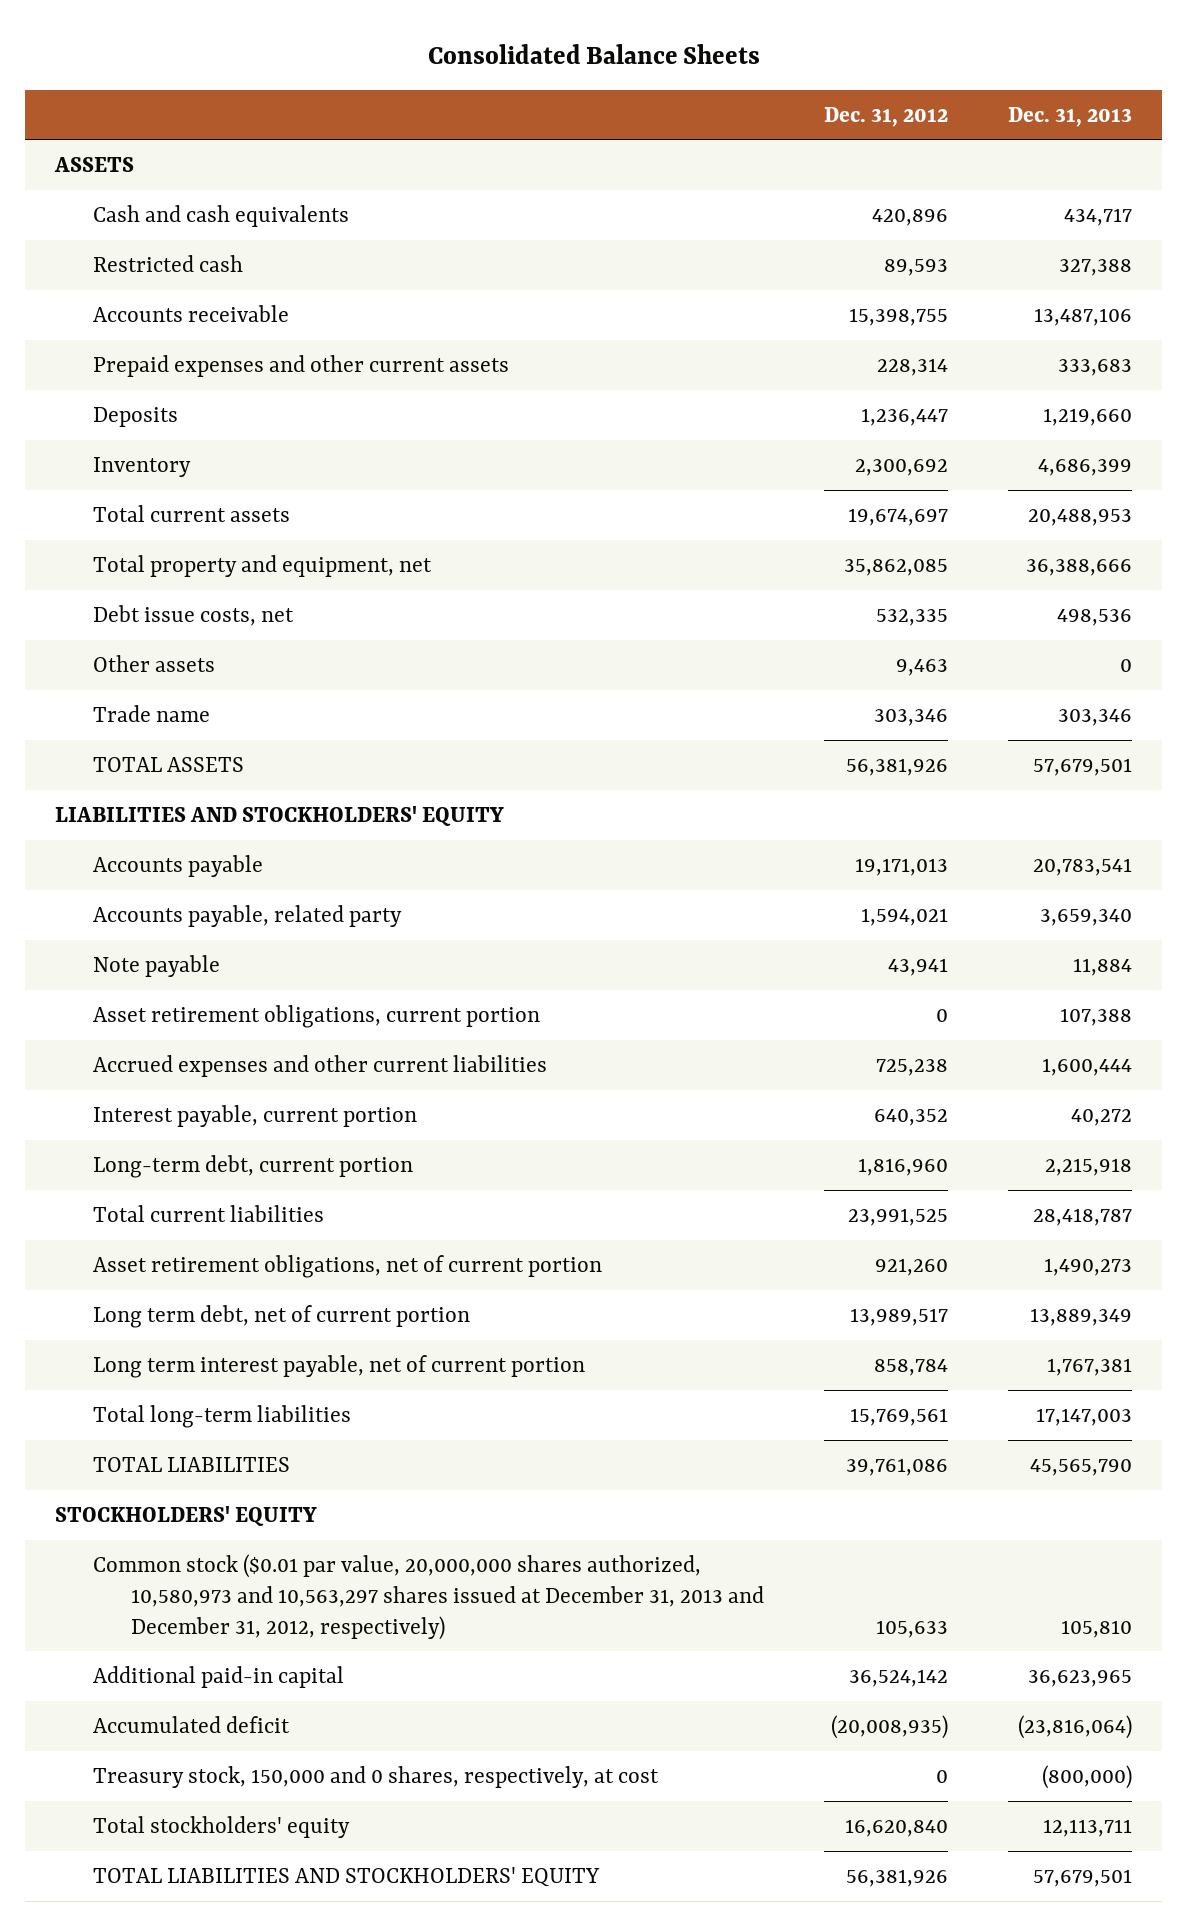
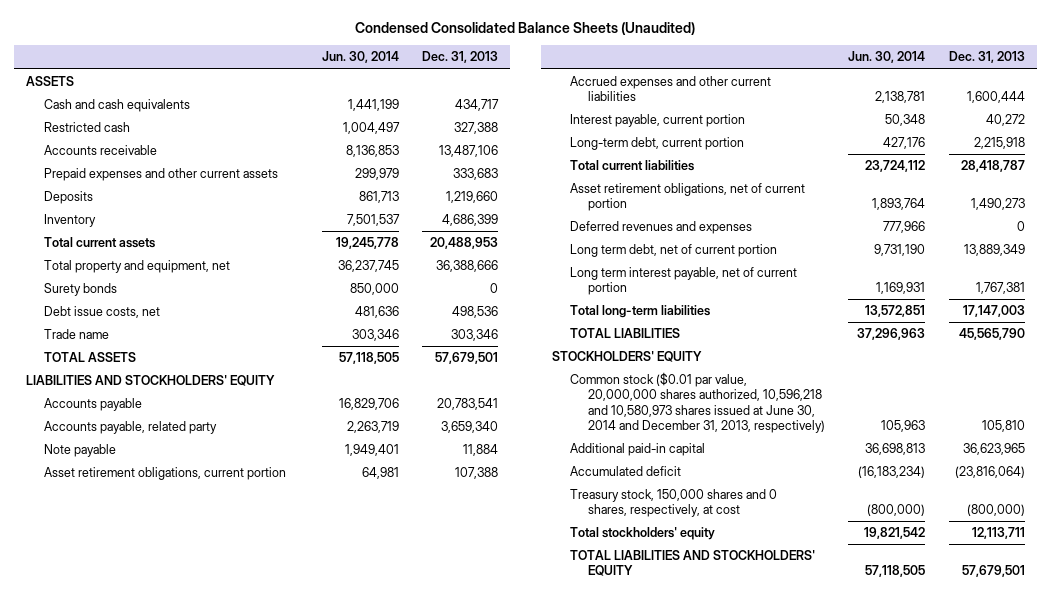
- Consolidated Balance Sheets
+ Condensed Consolidated Balance Sheets (Unaudited)
- | Dec. 31, 2012 | Dec. 31, 2013
+ | Jun. 30, 2014 | Dec. 31, 2013
+ Surety bonds | 850,000 | 0
- Other assets | 9,463 | 0
+ Deferred revenues and expenses | 777,966 | 0
- Common stock ($0.01 par value, 20,000,000 shares authorized, 10,580,973 and 10,563,297 shares issued at December 31, 2013 and December 31, 2012, respectively) | 105,633 | 105,810
+ Common stock ($0.01 par value, 20,000,000 shares authorized, 10,596,218 and 10,580,973 shares issued at June 30, 2014 and December 31, 2013, respectively) | 105,963 | 105,810
- Treasury stock, 150,000 and 0 shares, respectively, at cost | 0 | (800,000)
+ Treasury stock, 150,000 shares and 0 shares, respectively, at cost | (800,000) | (800,000)

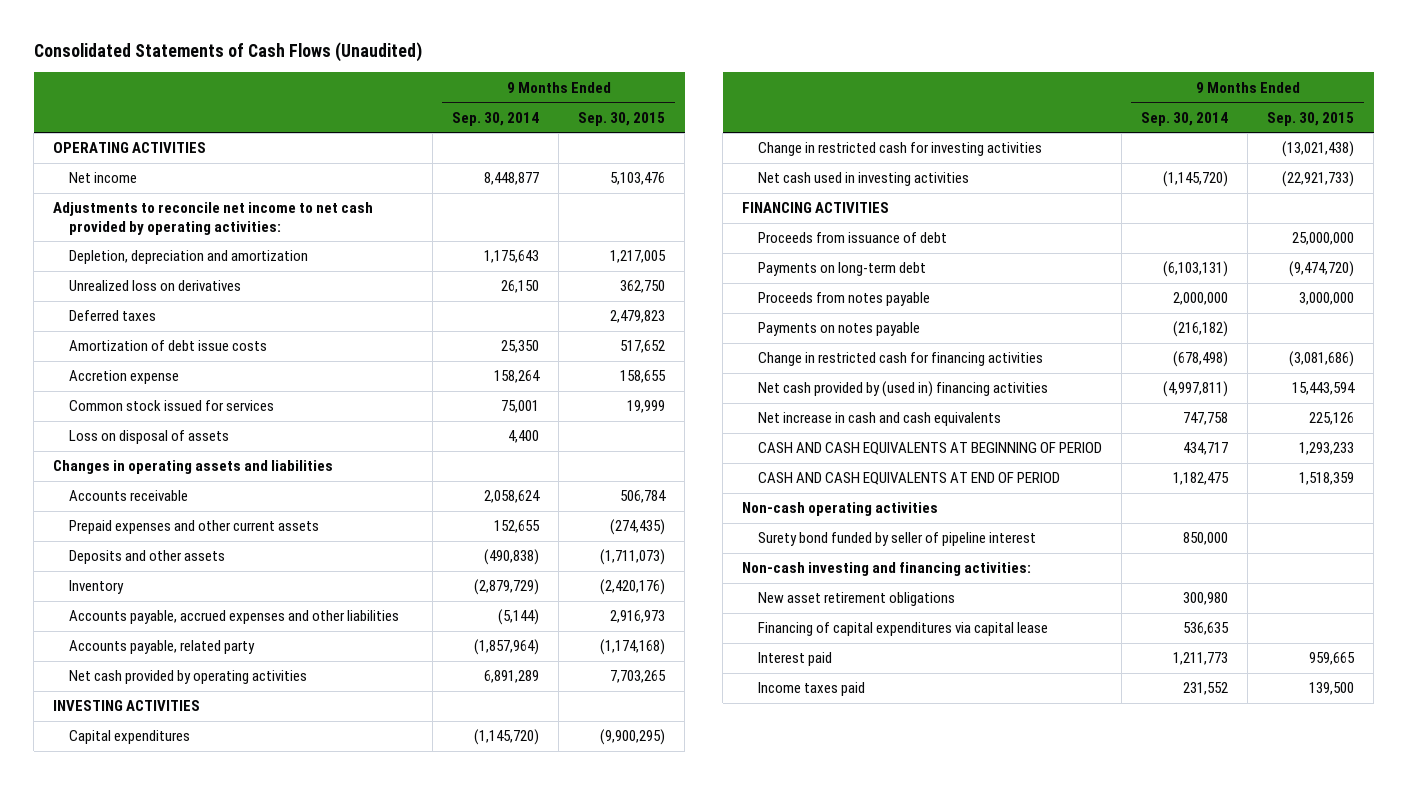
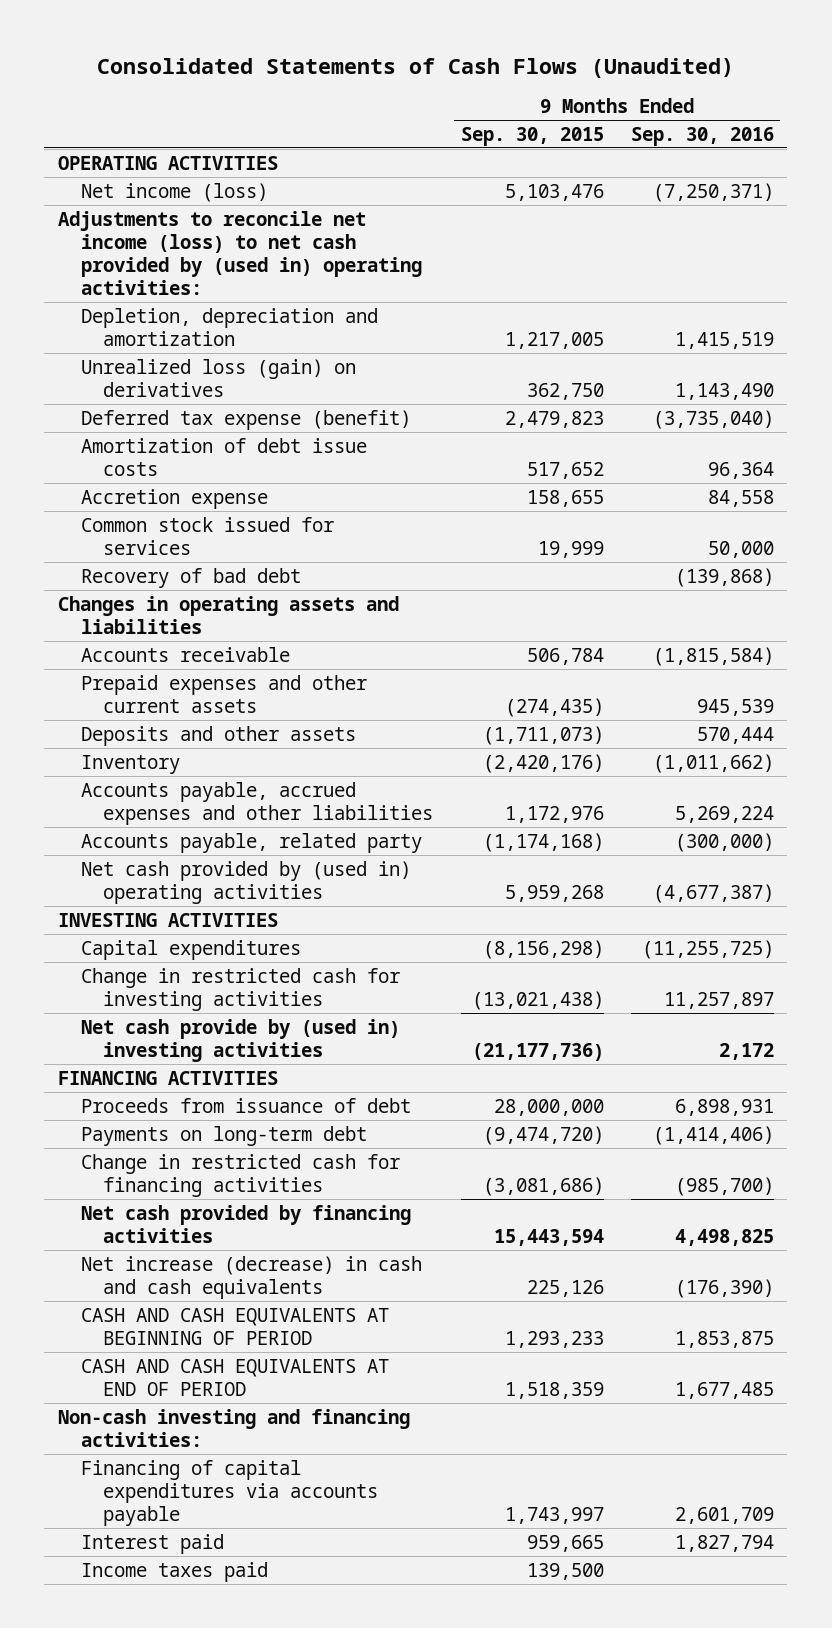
- | 9 Months Ended Sep. 30, 2014 | 9 Months Ended Sep. 30, 2015
+ | 9 Months Ended Sep. 30, 2015 | 9 Months Ended Sep. 30, 2016
- Net income | 8,448,877 | 5,103,476
- Adjustments to reconcile net income to net cash provided by operating activities:
+ Net income (loss) | 5,103,476 | (7,250,371)
+ Adjustments to reconcile net income (loss) to net cash provided by (used in) operating activities:
- Unrealized loss on derivatives | 26,150 | 362,750
- Deferred taxes | | 2,479,823
+ Unrealized loss (gain) on derivatives | 362,750 | 1,143,490
+ Deferred tax expense (benefit) | 2,479,823 | (3,735,040)
- Loss on disposal of assets | 4,400 |
+ Recovery of bad debt | | (139,868)
- Accounts payable, accrued expenses and other liabilities | (5,144) | 2,916,973
+ Accounts payable, accrued expenses and other liabilities | 1,172,976 | 5,269,224
- Net cash provided by operating activities | 6,891,289 | 7,703,265
+ Net cash provided by (used in) operating activities | 5,959,268 | (4,677,387)
- Capital expenditures | (1,145,720) | (9,900,295)
+ Capital expenditures | (8,156,298) | (11,255,725)
- Net cash used in investing activities | (1,145,720) | (22,921,733)
+ Net cash provide by (used in) investing activities | (21,177,736) | 2,172
- Proceeds from issuance of debt | | 25,000,000
+ Proceeds from issuance of debt | 28,000,000 | 6,898,931
- Proceeds from notes payable | 2,000,000 | 3,000,000
- Payments on notes payable | (216,182) |
- Net cash provided by (used in) financing activities | (4,997,811) | 15,443,594
- Net increase in cash and cash equivalents | 747,758 | 225,126
+ Net cash provided by financing activities | 15,443,594 | 4,498,825
+ Net increase (decrease) in cash and cash equivalents | 225,126 | (176,390)
- Non-cash operating activities
- Surety bond funded by seller of pipeline interest | 850,000 |
- New asset retirement obligations | 300,980 |
- Financing of capital expenditures via capital lease | 536,635 |
+ Financing of capital expenditures via accounts payable | 1,743,997 | 2,601,709

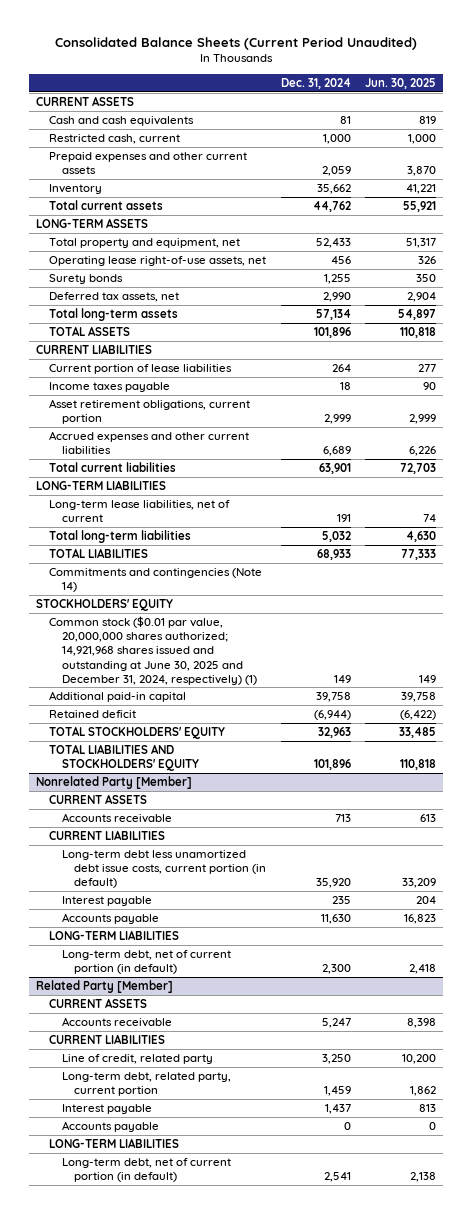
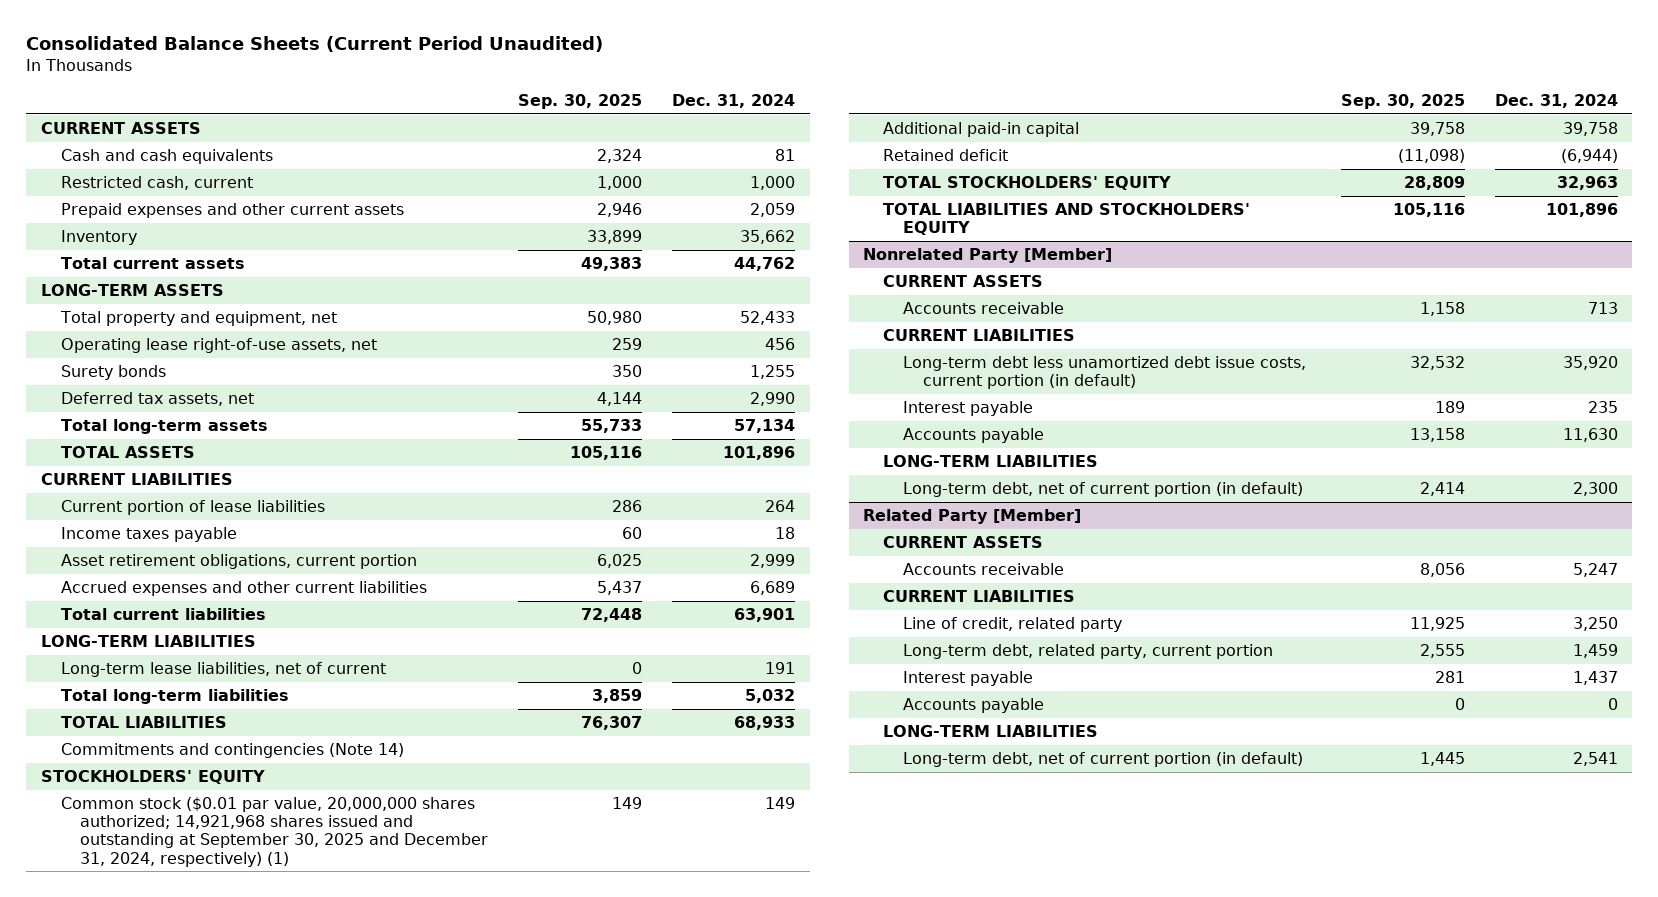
- | Dec. 31, 2024 | Jun. 30, 2025
+ | Sep. 30, 2025 | Dec. 31, 2024
- Common stock ($0.01 par value, 20,000,000 shares authorized; 14,921,968 shares issued and outstanding at June 30, 2025 and December 31, 2024, respectively) (1) | 149 | 149
+ Common stock ($0.01 par value, 20,000,000 shares authorized; 14,921,968 shares issued and outstanding at September 30, 2025 and December 31, 2024, respectively) (1) | 149 | 149

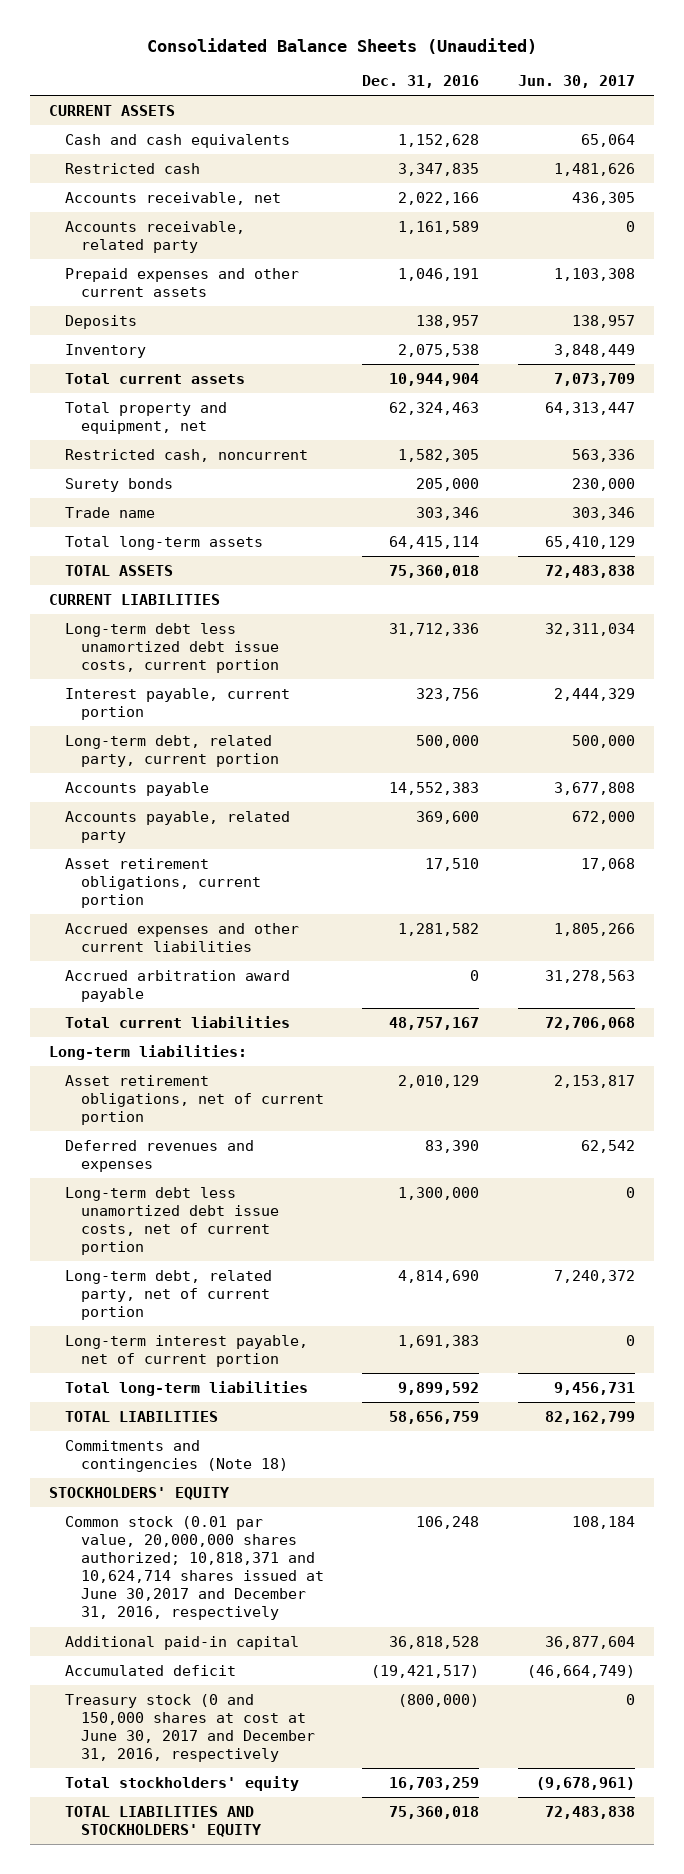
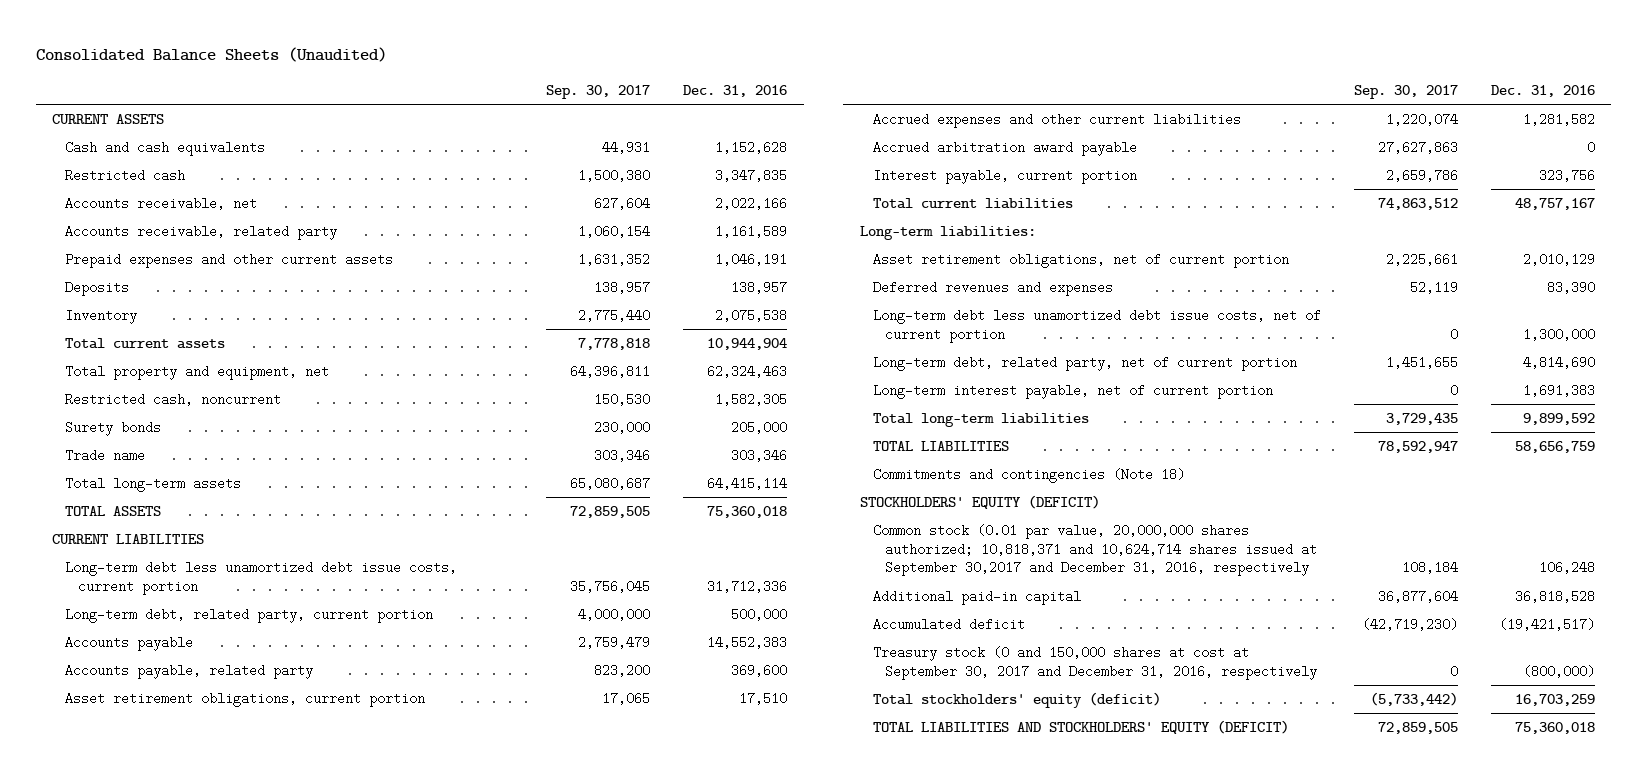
- | Dec. 31, 2016 | Jun. 30, 2017
+ | Sep. 30, 2017 | Dec. 31, 2016
moved down: Interest payable, current portion | 2,659,786 | 323,756
- STOCKHOLDERS' EQUITY
- Common stock (0.01 par value, 20,000,000 shares authorized; 10,818,371 and 10,624,714 shares issued at June 30,2017 and December 31, 2016, respectively | 106,248 | 108,184
+ STOCKHOLDERS' EQUITY (DEFICIT)
+ Common stock (0.01 par value, 20,000,000 shares authorized; 10,818,371 and 10,624,714 shares issued at September 30,2017 and December 31, 2016, respectively | 108,184 | 106,248
- Treasury stock (0 and 150,000 shares at cost at June 30, 2017 and December 31, 2016, respectively | (800,000) | 0
- Total stockholders' equity | 16,703,259 | (9,678,961)
- TOTAL LIABILITIES AND STOCKHOLDERS' EQUITY | 75,360,018 | 72,483,838
+ Treasury stock (0 and 150,000 shares at cost at September 30, 2017 and December 31, 2016, respectively | 0 | (800,000)
+ Total stockholders' equity (deficit) | (5,733,442) | 16,703,259
+ TOTAL LIABILITIES AND STOCKHOLDERS' EQUITY (DEFICIT) | 72,859,505 | 75,360,018

